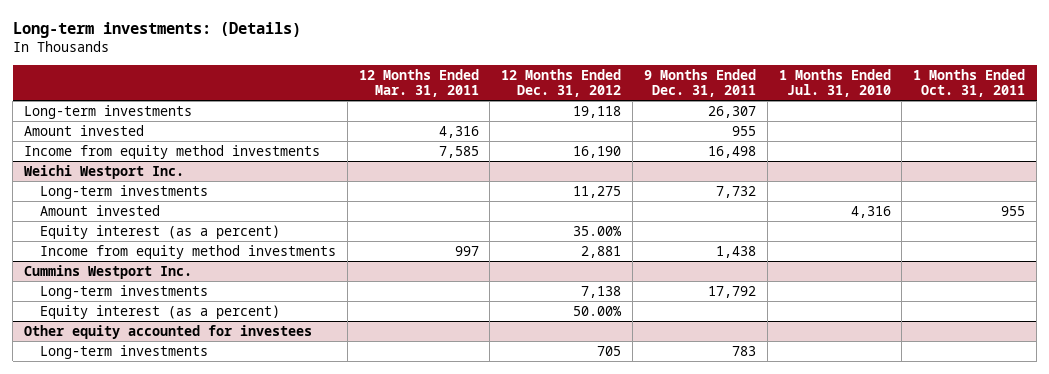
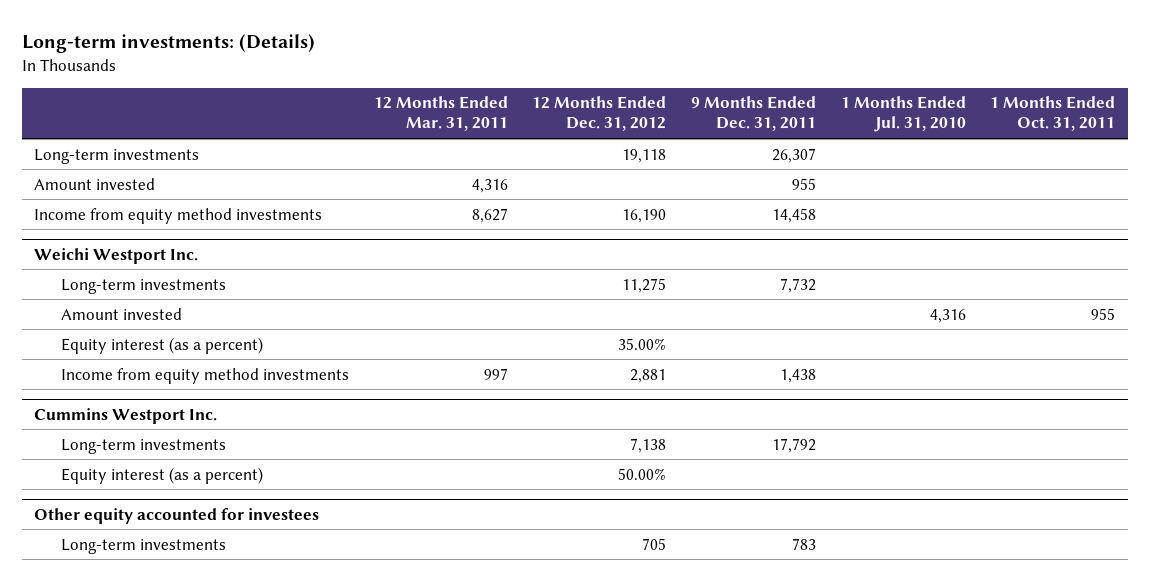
- Income from equity method investments | 7,585 | 16,190 | 16,498 | |
+ Income from equity method investments | 8,627 | 16,190 | 14,458 | |

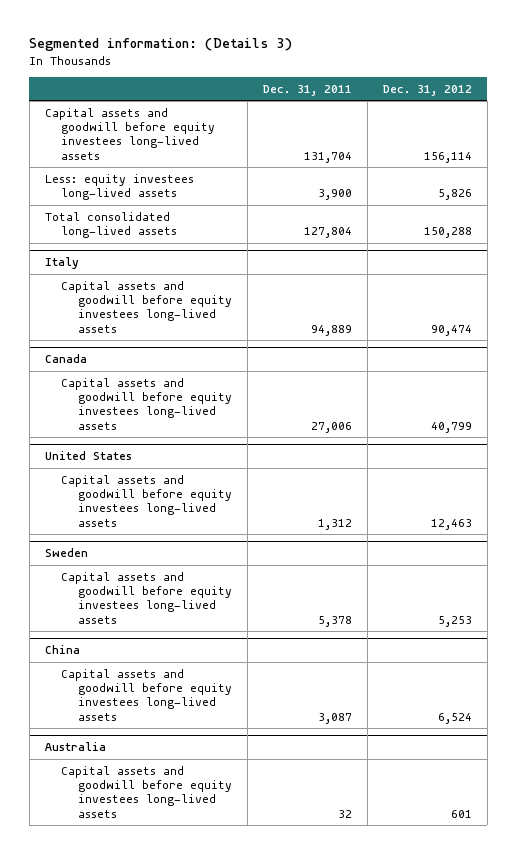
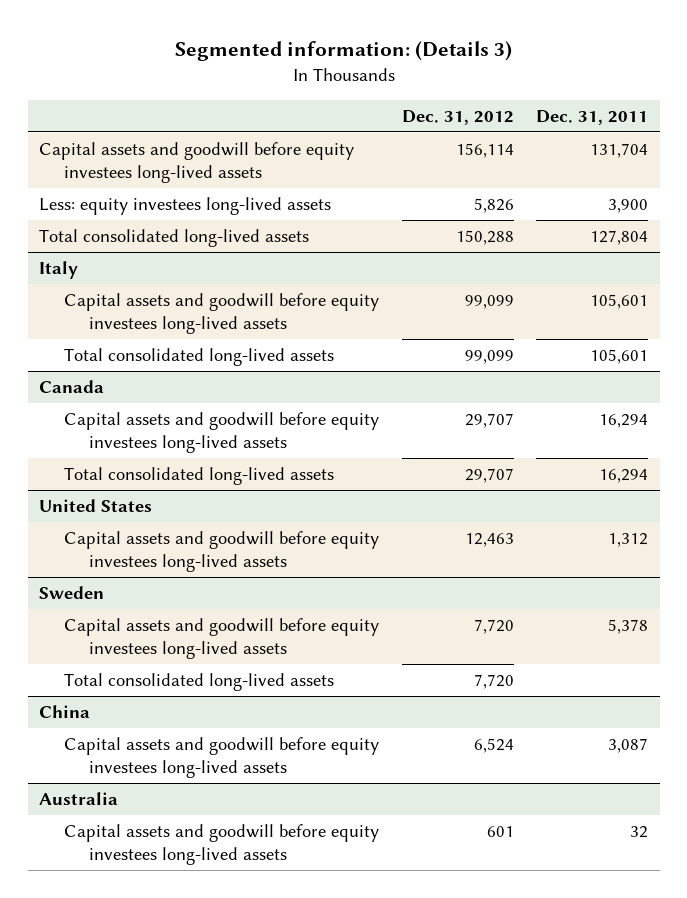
- | Dec. 31, 2011 | Dec. 31, 2012
+ | Dec. 31, 2012 | Dec. 31, 2011
@ Italy
- Capital assets and goodwill before equity investees long-lived assets | 94,889 | 90,474
+ Capital assets and goodwill before equity investees long-lived assets | 99,099 | 105,601
+ Total consolidated long-lived assets | 99,099 | 105,601
@ Canada
- Capital assets and goodwill before equity investees long-lived assets | 27,006 | 40,799
+ Capital assets and goodwill before equity investees long-lived assets | 29,707 | 16,294
+ Total consolidated long-lived assets | 29,707 | 16,294
@ Sweden
- Capital assets and goodwill before equity investees long-lived assets | 5,378 | 5,253
+ Capital assets and goodwill before equity investees long-lived assets | 7,720 | 5,378
+ Total consolidated long-lived assets | 7,720 |

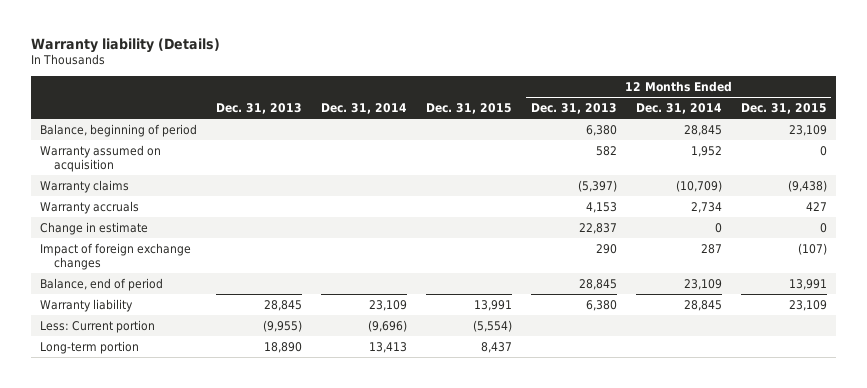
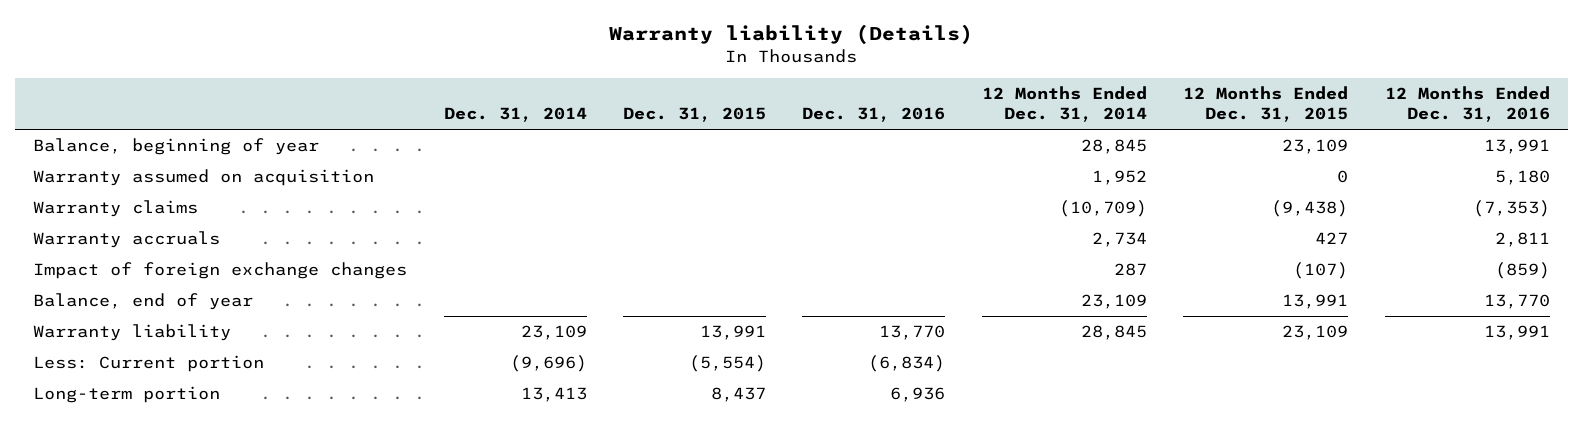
- | Dec. 31, 2013 | Dec. 31, 2014 | Dec. 31, 2015 | 12 Months Ended Dec. 31, 2013 | 12 Months Ended Dec. 31, 2014 | 12 Months Ended Dec. 31, 2015
+ | Dec. 31, 2014 | Dec. 31, 2015 | Dec. 31, 2016 | 12 Months Ended Dec. 31, 2014 | 12 Months Ended Dec. 31, 2015 | 12 Months Ended Dec. 31, 2016
- Balance, beginning of period | | | | 6,380 | 28,845 | 23,109
+ Balance, beginning of year | | | | 28,845 | 23,109 | 13,991
- Change in estimate | | | | 22,837 | 0 | 0
- Balance, end of period | | | | 28,845 | 23,109 | 13,991
+ Balance, end of year | | | | 23,109 | 13,991 | 13,770

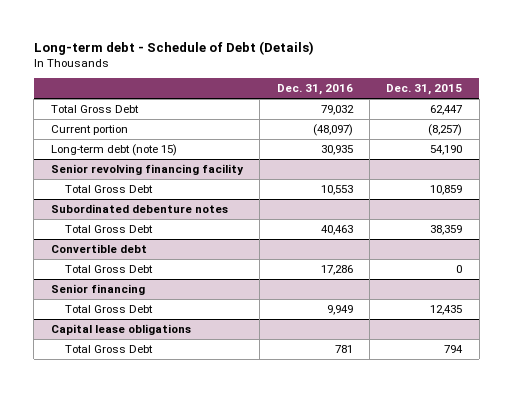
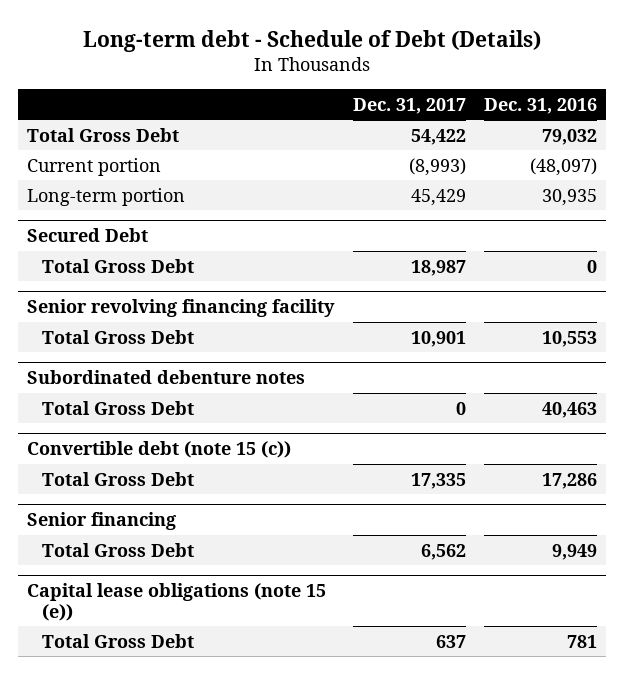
- | Dec. 31, 2016 | Dec. 31, 2015
+ | Dec. 31, 2017 | Dec. 31, 2016
- Long-term debt (note 15) | 30,935 | 54,190
+ Long-term portion | 45,429 | 30,935
+ Secured Debt
+ Total Gross Debt | 18,987 | 0
- Convertible debt
+ Convertible debt (note 15 (c))
- Capital lease obligations
+ Capital lease obligations (note 15 (e))

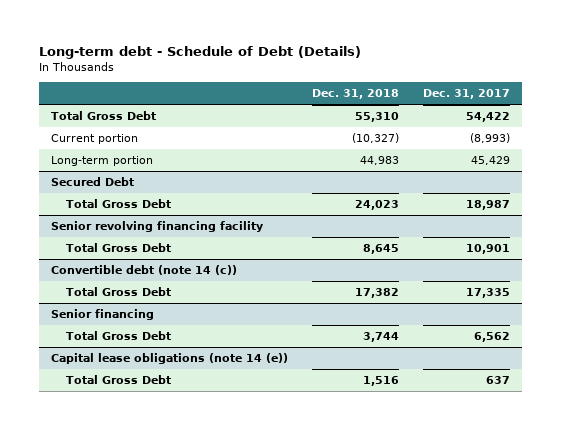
- | Dec. 31, 2017 | Dec. 31, 2016
+ | Dec. 31, 2018 | Dec. 31, 2017
- Subordinated debenture notes
- Total Gross Debt | 0 | 40,463
- Convertible debt (note 15 (c))
+ Convertible debt (note 14 (c))
- Capital lease obligations (note 15 (e))
+ Capital lease obligations (note 14 (e))

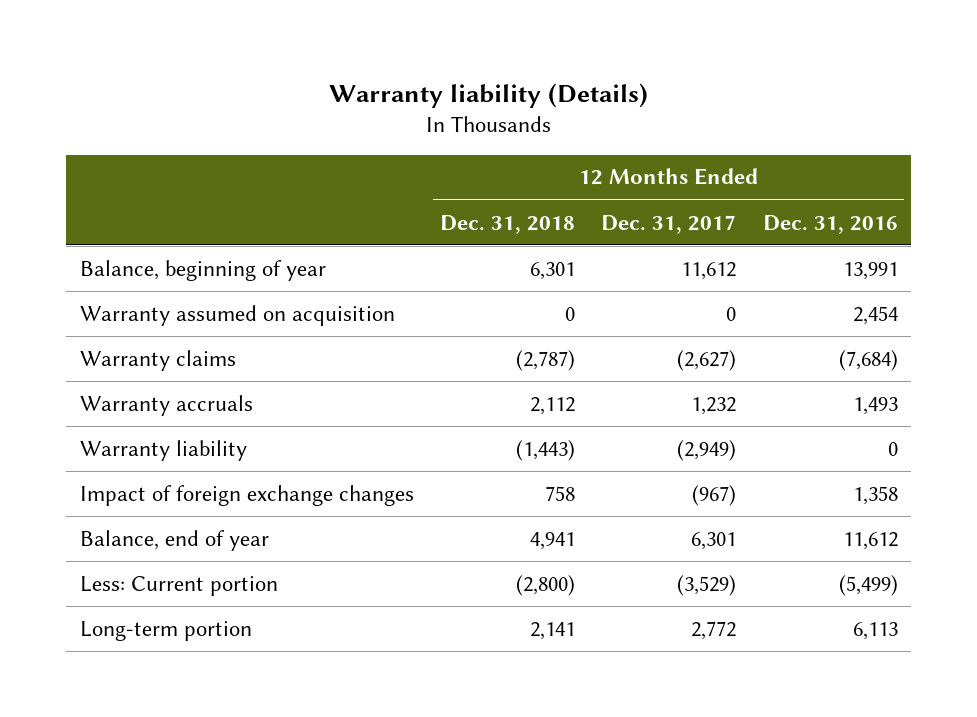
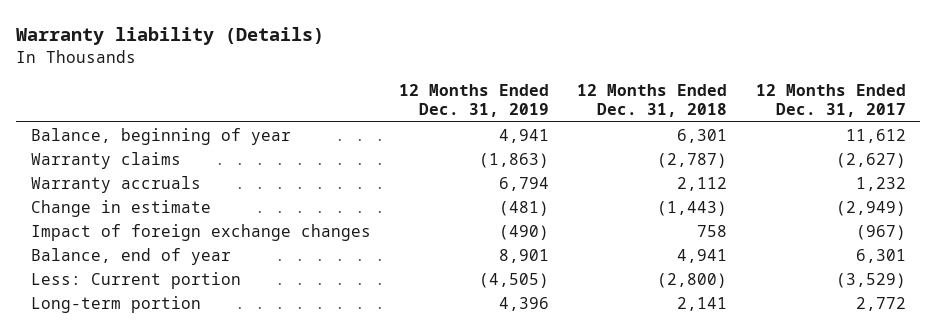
- | 12 Months Ended Dec. 31, 2018 | 12 Months Ended Dec. 31, 2017 | 12 Months Ended Dec. 31, 2016
+ | 12 Months Ended Dec. 31, 2019 | 12 Months Ended Dec. 31, 2018 | 12 Months Ended Dec. 31, 2017
- Warranty assumed on acquisition | 0 | 0 | 2,454
- Warranty liability | (1,443) | (2,949) | 0
+ Change in estimate | (481) | (1,443) | (2,949)

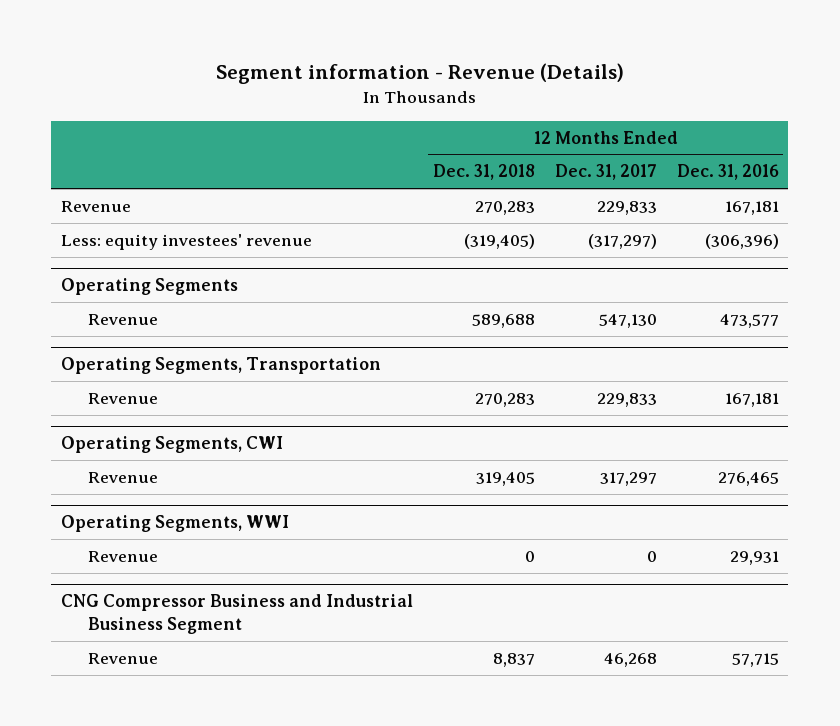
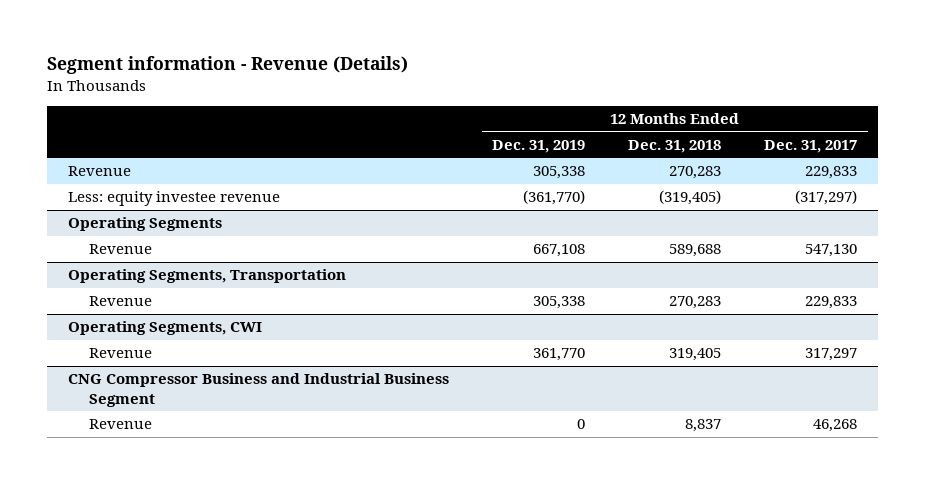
- | 12 Months Ended Dec. 31, 2018 | 12 Months Ended Dec. 31, 2017 | 12 Months Ended Dec. 31, 2016
+ | 12 Months Ended Dec. 31, 2019 | 12 Months Ended Dec. 31, 2018 | 12 Months Ended Dec. 31, 2017
- Less: equity investees' revenue | (319,405) | (317,297) | (306,396)
+ Less: equity investee revenue | (361,770) | (319,405) | (317,297)
- Operating Segments, WWI
- Revenue | 0 | 0 | 29,931

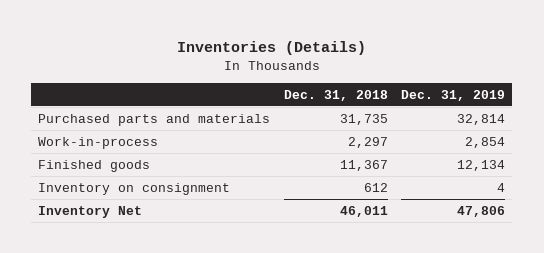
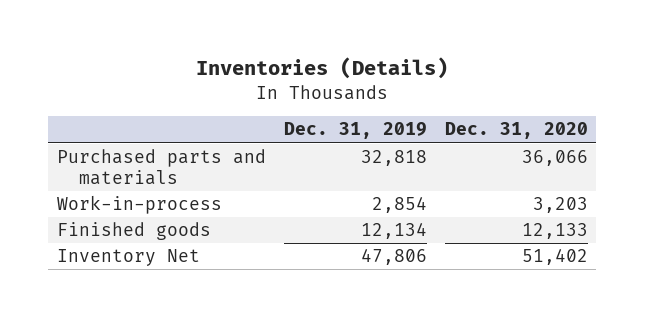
- | Dec. 31, 2018 | Dec. 31, 2019
+ | Dec. 31, 2019 | Dec. 31, 2020
- Purchased parts and materials | 31,735 | 32,814
+ Purchased parts and materials | 32,818 | 36,066
- Inventory on consignment | 612 | 4

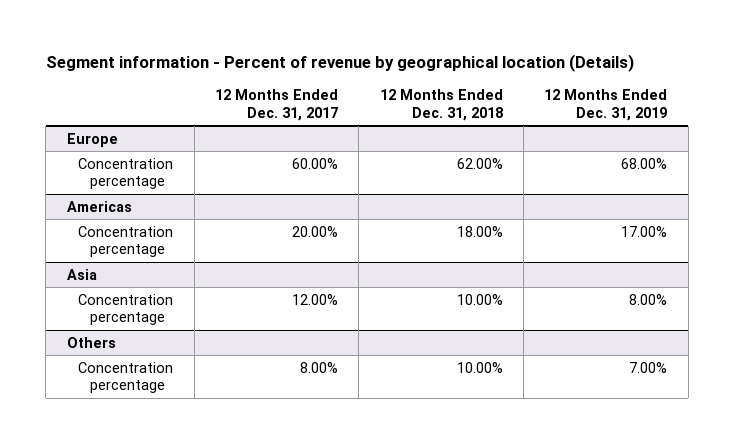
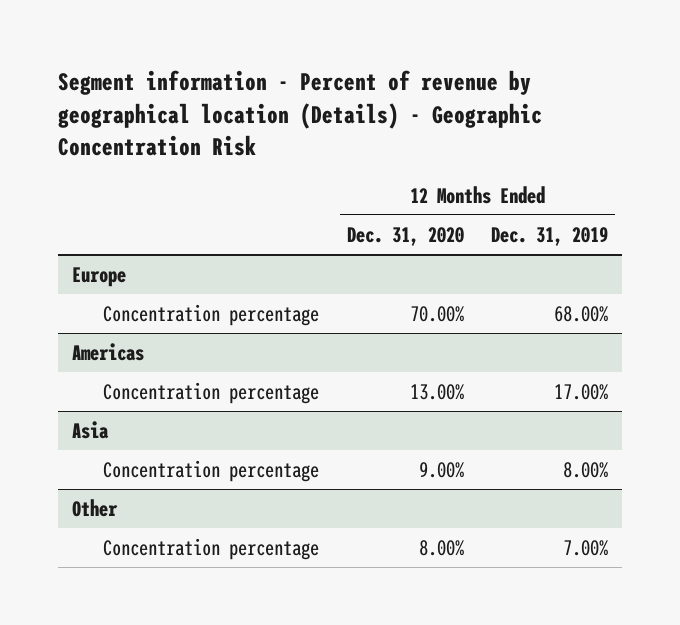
- Segment information - Percent of revenue by geographical location (Details)
+ Segment information - Percent of revenue by geographical location (Details) - Geographic Concentration Risk
- | 12 Months Ended Dec. 31, 2017 | 12 Months Ended Dec. 31, 2018 | 12 Months Ended Dec. 31, 2019
+ | 12 Months Ended Dec. 31, 2020 | 12 Months Ended Dec. 31, 2019
- Others
+ Other

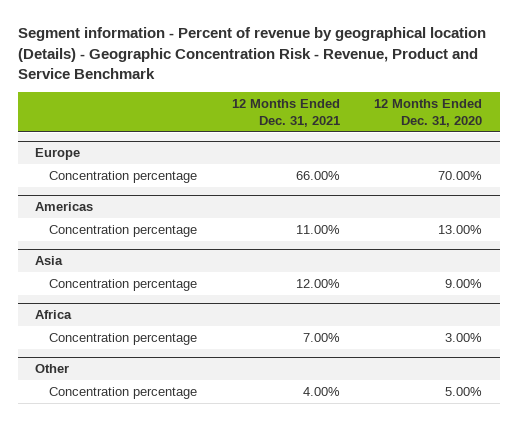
- Segment information - Percent of revenue by geographical location (Details) - Geographic Concentration Risk
+ Segment information - Percent of revenue by geographical location (Details) - Geographic Concentration Risk - Revenue, Product and Service Benchmark
- | 12 Months Ended Dec. 31, 2020 | 12 Months Ended Dec. 31, 2019
+ | 12 Months Ended Dec. 31, 2021 | 12 Months Ended Dec. 31, 2020
+ Africa
+ Concentration percentage | 7.00% | 3.00%
@ Other
- Concentration percentage | 8.00% | 7.00%
+ Concentration percentage | 4.00% | 5.00%

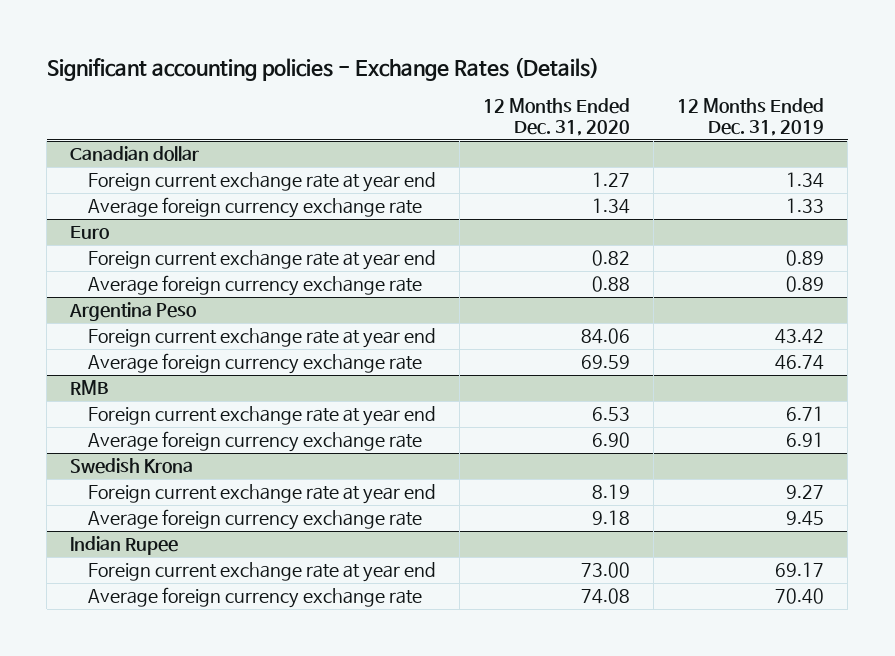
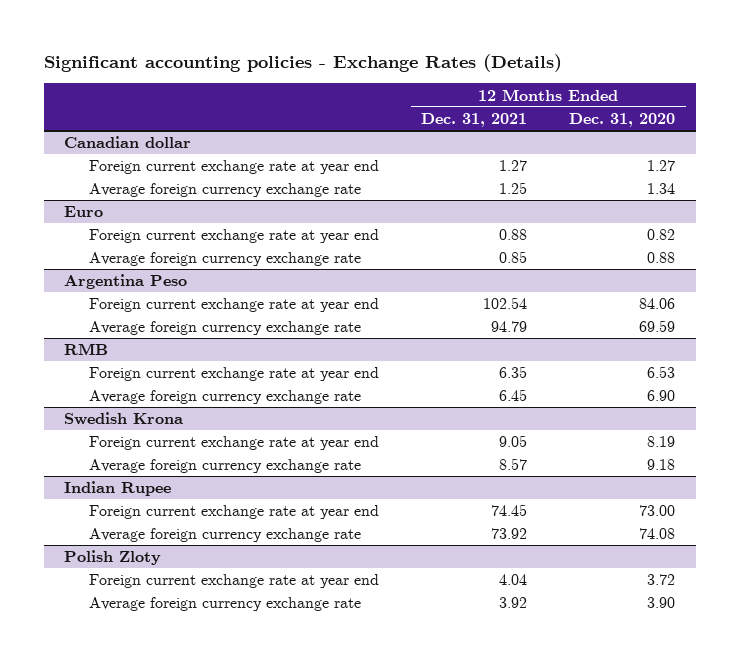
- | 12 Months Ended Dec. 31, 2020 | 12 Months Ended Dec. 31, 2019
+ | 12 Months Ended Dec. 31, 2021 | 12 Months Ended Dec. 31, 2020
+ Polish Zloty
+ Foreign current exchange rate at year end | 4.04 | 3.72
+ Average foreign currency exchange rate | 3.92 | 3.90

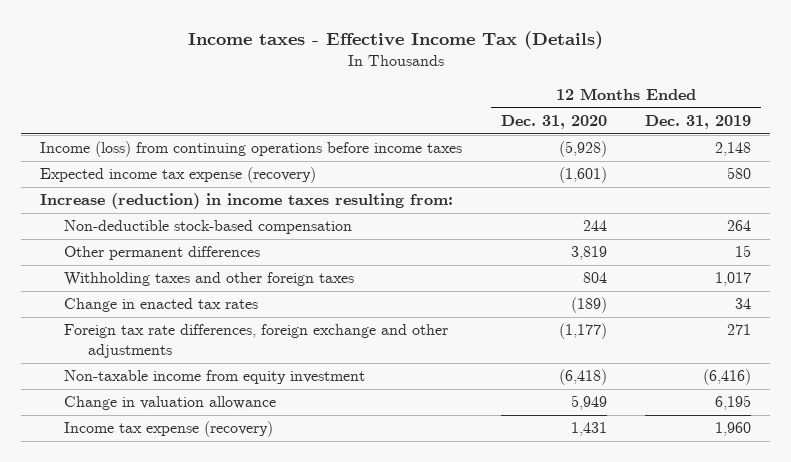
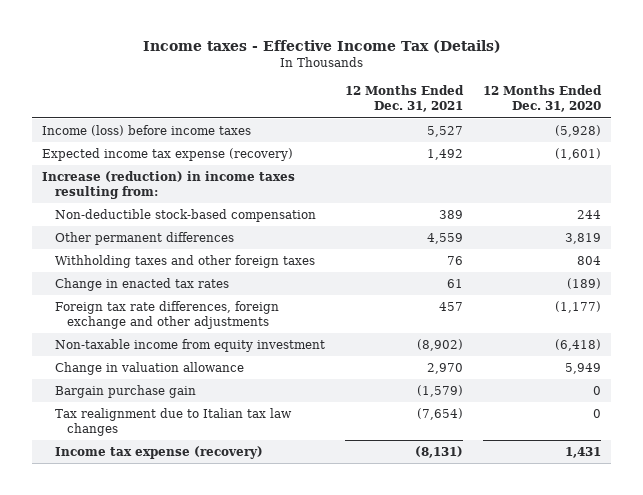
- | 12 Months Ended Dec. 31, 2020 | 12 Months Ended Dec. 31, 2019
+ | 12 Months Ended Dec. 31, 2021 | 12 Months Ended Dec. 31, 2020
- Income (loss) from continuing operations before income taxes | (5,928) | 2,148
+ Income (loss) before income taxes | 5,527 | (5,928)
+ Bargain purchase gain | (1,579) | 0
+ Tax realignment due to Italian tax law changes | (7,654) | 0

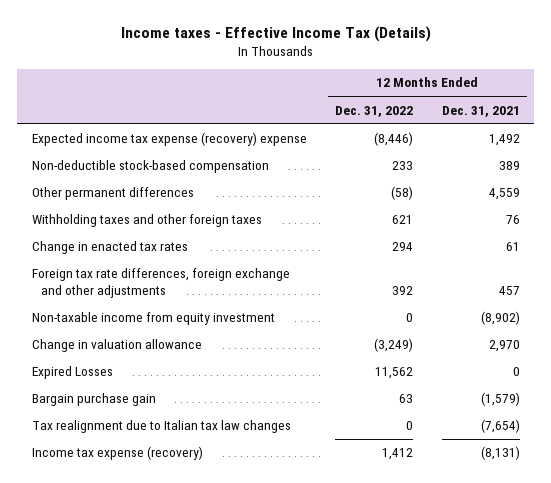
- | 12 Months Ended Dec. 31, 2021 | 12 Months Ended Dec. 31, 2020
+ | 12 Months Ended Dec. 31, 2022 | 12 Months Ended Dec. 31, 2021
- Income (loss) before income taxes | 5,527 | (5,928)
- Expected income tax expense (recovery) | 1,492 | (1,601)
- Increase (reduction) in income taxes resulting from:
+ Expected income tax expense (recovery) expense | (8,446) | 1,492
+ Expired Losses | 11,562 | 0

